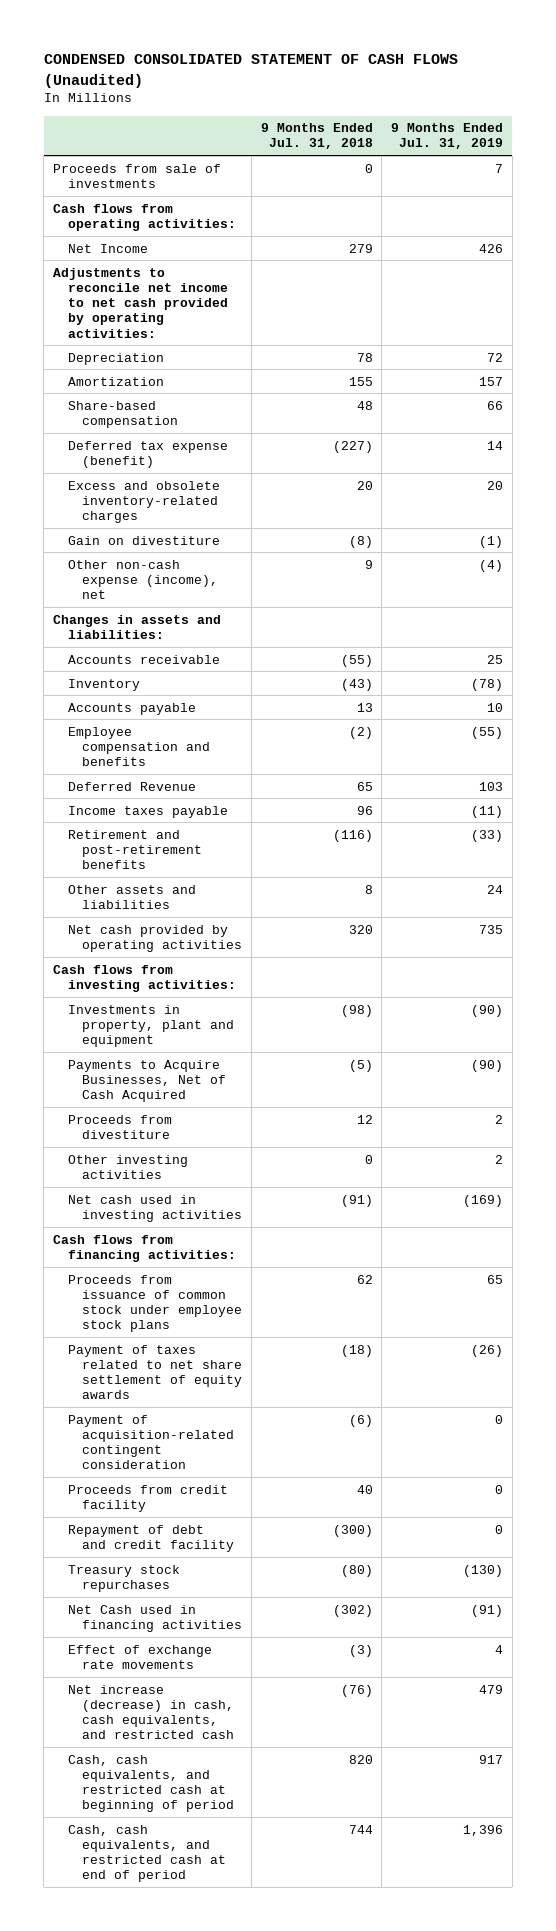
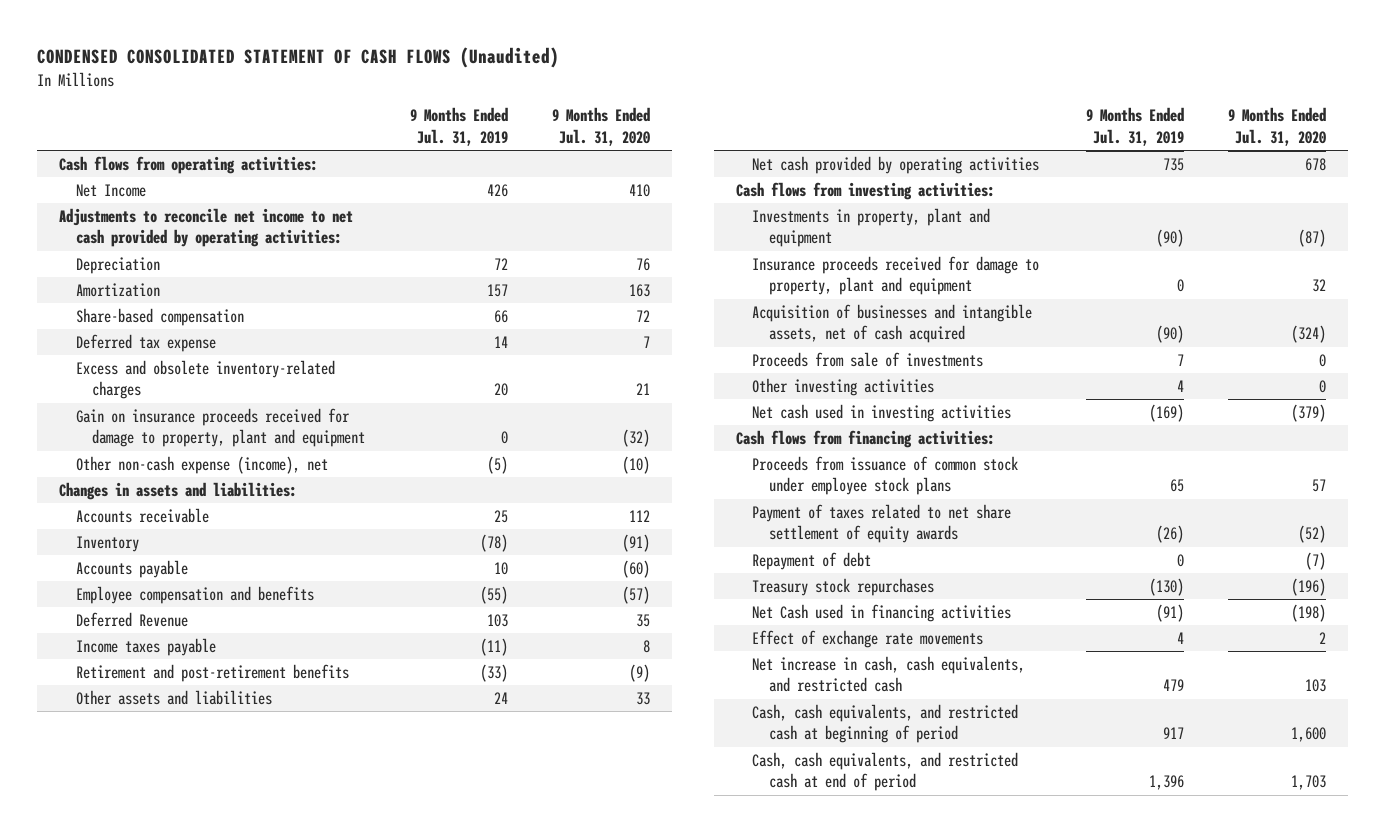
- | 9 Months Ended Jul. 31, 2018 | 9 Months Ended Jul. 31, 2019
+ | 9 Months Ended Jul. 31, 2019 | 9 Months Ended Jul. 31, 2020
- Deferred tax expense (benefit) | (227) | 14
+ Deferred tax expense | 14 | 7
- Gain on divestiture | (8) | (1)
- Other non-cash expense (income), net | 9 | (4)
+ Gain on insurance proceeds received for damage to property, plant and equipment | 0 | (32)
+ Other non-cash expense (income), net | (5) | (10)
- Payments to Acquire Businesses, Net of Cash Acquired | (5) | (90)
- Proceeds from divestiture | 12 | 2
- Other investing activities | 0 | 2
+ Insurance proceeds received for damage to property, plant and equipment | 0 | 32
+ Acquisition of businesses and intangible assets, net of cash acquired | (90) | (324)
moved down: Proceeds from sale of investments | 7 | 0
+ Other investing activities | 4 | 0
- Payment of acquisition-related contingent consideration | (6) | 0
- Proceeds from credit facility | 40 | 0
- Repayment of debt and credit facility | (300) | 0
+ Repayment of debt | 0 | (7)
- Net increase (decrease) in cash, cash equivalents, and restricted cash | (76) | 479
+ Net increase in cash, cash equivalents, and restricted cash | 479 | 103

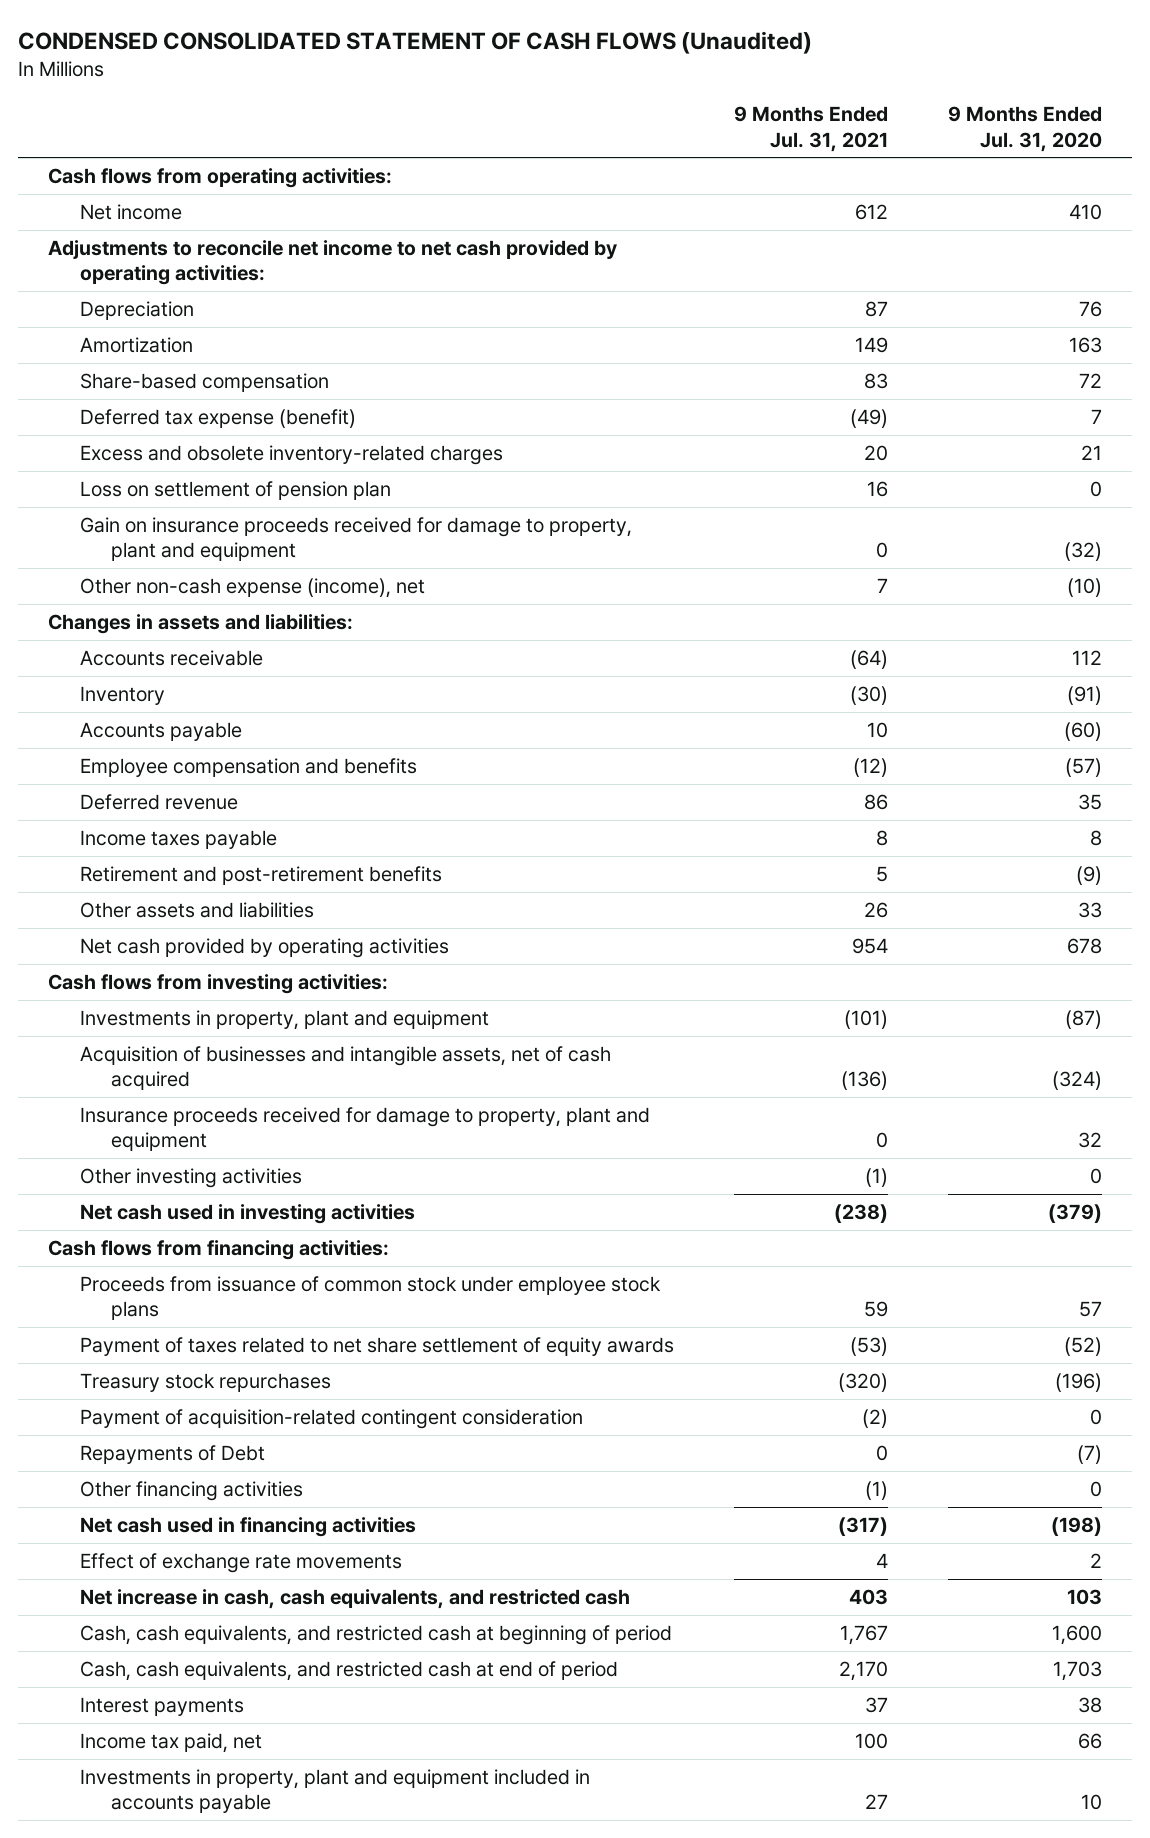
- | 9 Months Ended Jul. 31, 2019 | 9 Months Ended Jul. 31, 2020
+ | 9 Months Ended Jul. 31, 2021 | 9 Months Ended Jul. 31, 2020
- Net Income | 426 | 410
+ Net income | 612 | 410
- Deferred tax expense | 14 | 7
+ Deferred tax expense (benefit) | (49) | 7
+ Loss on settlement of pension plan | 16 | 0
- Deferred Revenue | 103 | 35
+ Deferred revenue | 86 | 35
- Proceeds from sale of investments | 7 | 0
moved down: Insurance proceeds received for damage to property, plant and equipment | 0 | 32
- Repayment of debt | 0 | (7)
- Net Cash used in financing activities | (91) | (198)
+ Payment of acquisition-related contingent consideration | (2) | 0
+ Repayments of Debt | 0 | (7)
+ Other financing activities | (1) | 0
+ Net cash used in financing activities | (317) | (198)
+ Interest payments | 37 | 38
+ Income tax paid, net | 100 | 66
+ Investments in property, plant and equipment included in accounts payable | 27 | 10

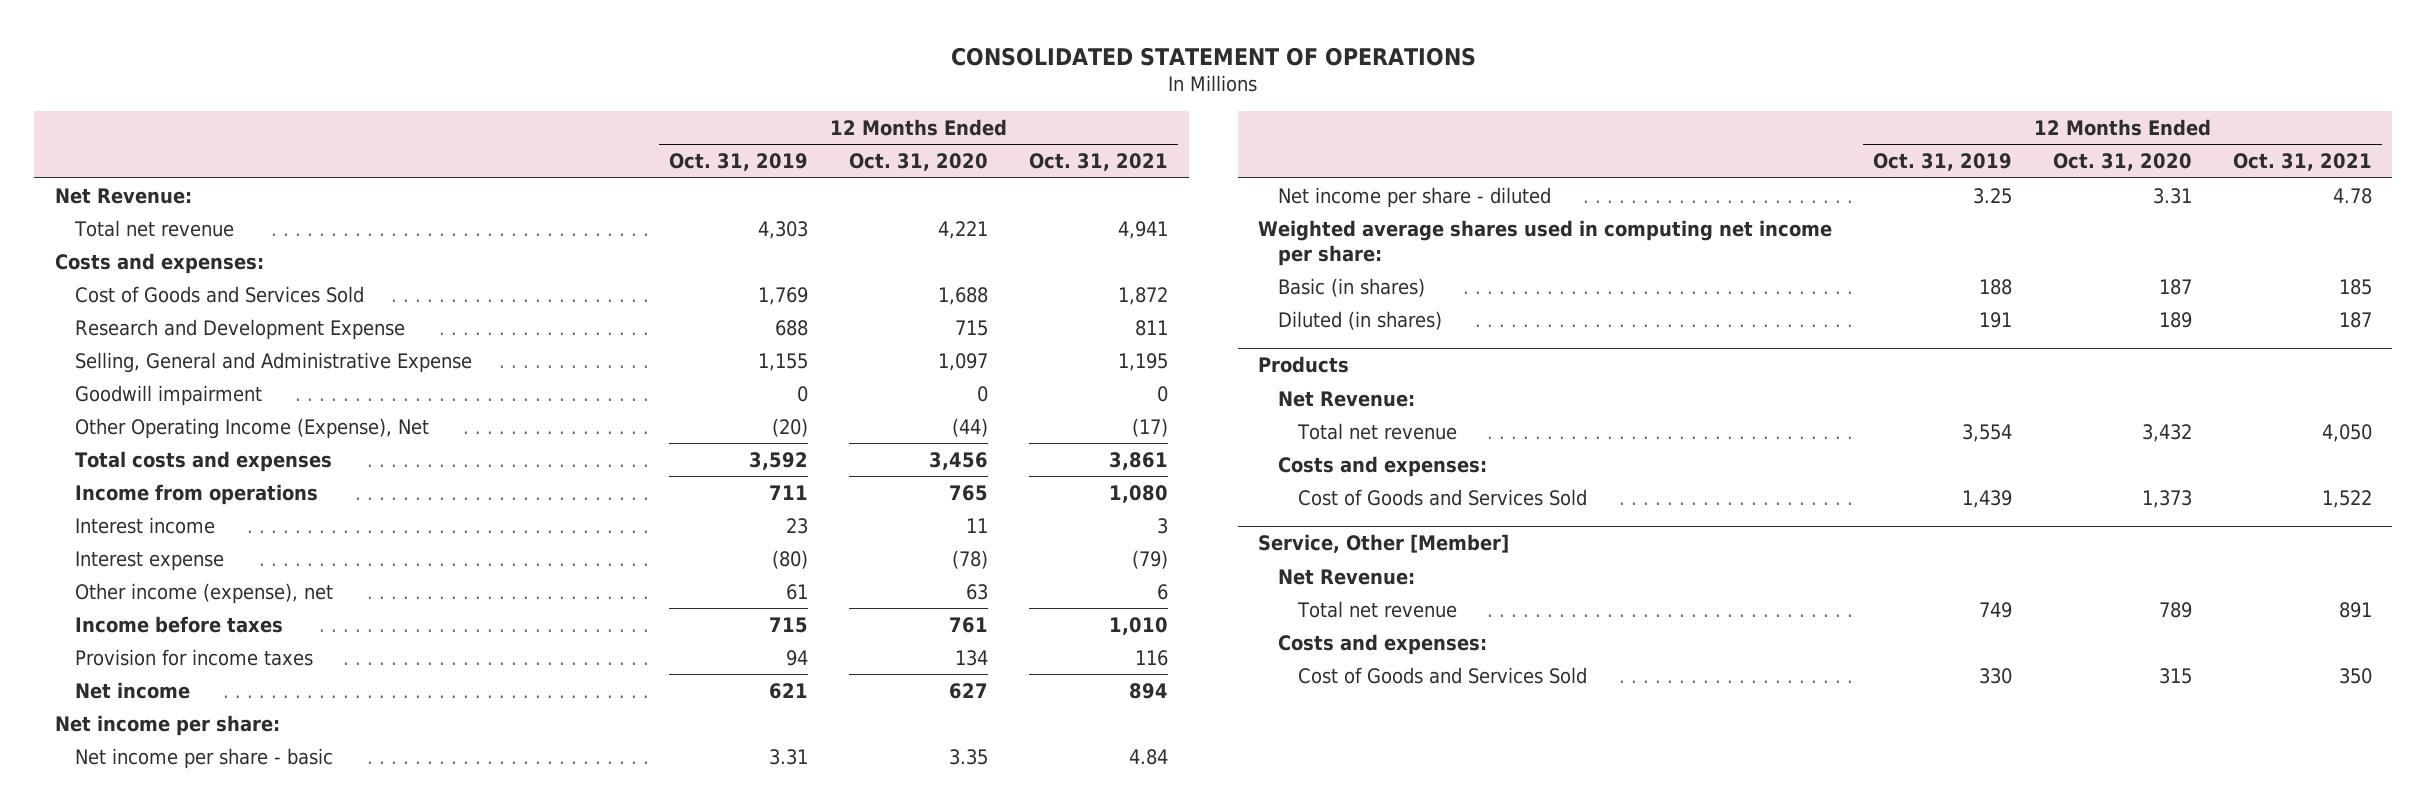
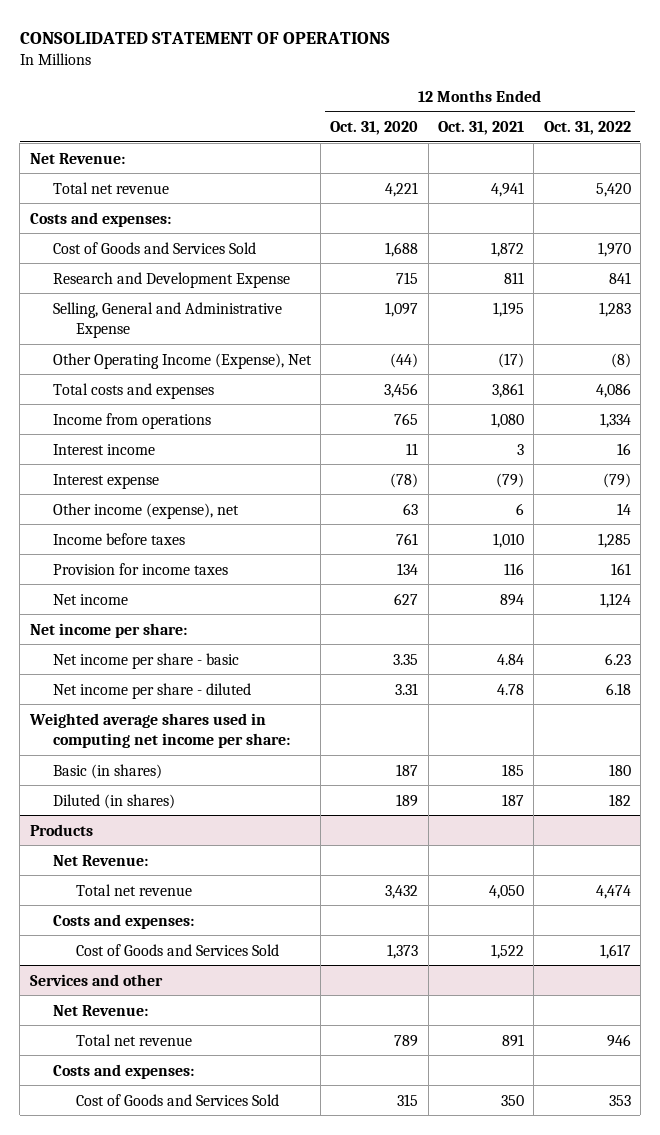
- | 12 Months Ended Oct. 31, 2019 | 12 Months Ended Oct. 31, 2020 | 12 Months Ended Oct. 31, 2021
+ | 12 Months Ended Oct. 31, 2020 | 12 Months Ended Oct. 31, 2021 | 12 Months Ended Oct. 31, 2022
- Goodwill impairment | 0 | 0 | 0
- Service, Other [Member]
+ Services and other

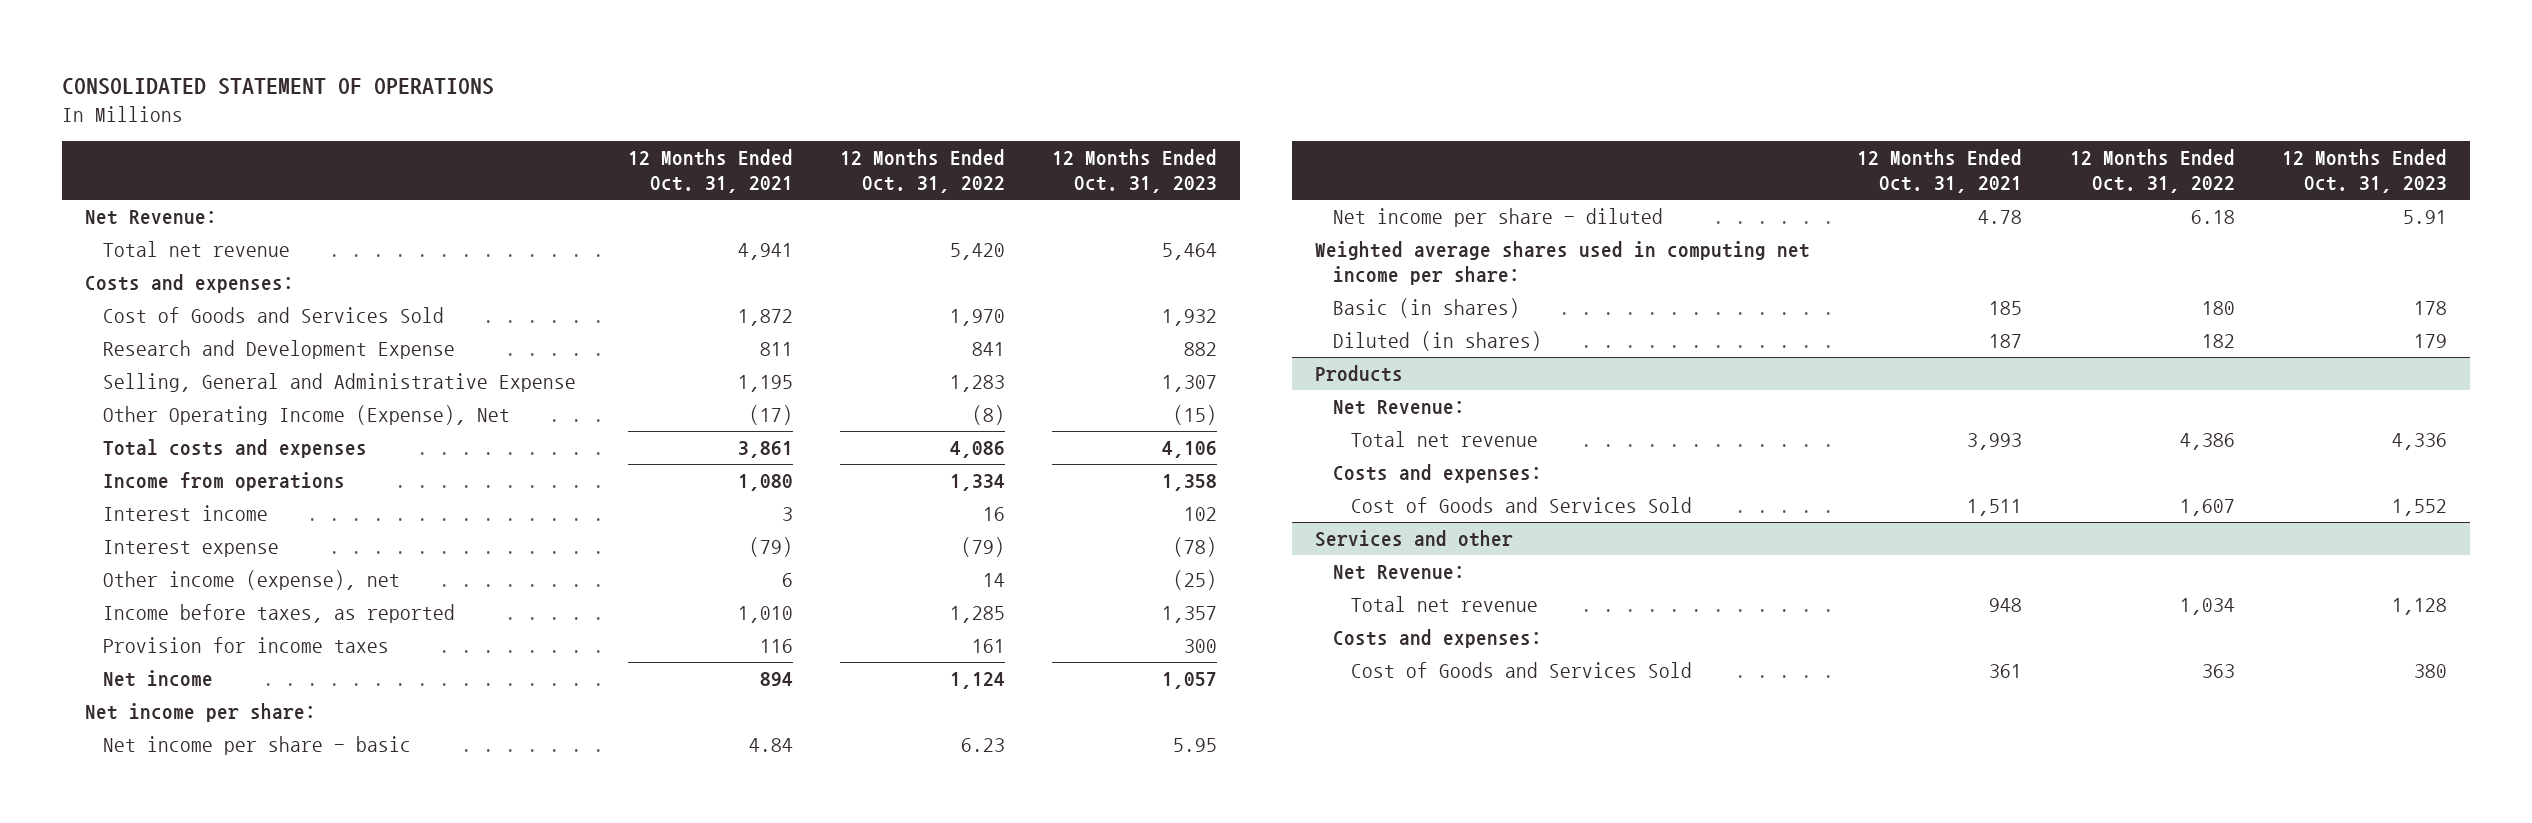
- | 12 Months Ended Oct. 31, 2020 | 12 Months Ended Oct. 31, 2021 | 12 Months Ended Oct. 31, 2022
+ | 12 Months Ended Oct. 31, 2021 | 12 Months Ended Oct. 31, 2022 | 12 Months Ended Oct. 31, 2023
- Income before taxes | 761 | 1,010 | 1,285
+ Income before taxes, as reported | 1,010 | 1,285 | 1,357
@ Products
- Total net revenue | 3,432 | 4,050 | 4,474
+ Total net revenue | 3,993 | 4,386 | 4,336
- Cost of Goods and Services Sold | 1,373 | 1,522 | 1,617
+ Cost of Goods and Services Sold | 1,511 | 1,607 | 1,552
@ Services and other
- Total net revenue | 789 | 891 | 946
+ Total net revenue | 948 | 1,034 | 1,128
- Cost of Goods and Services Sold | 315 | 350 | 353
+ Cost of Goods and Services Sold | 361 | 363 | 380

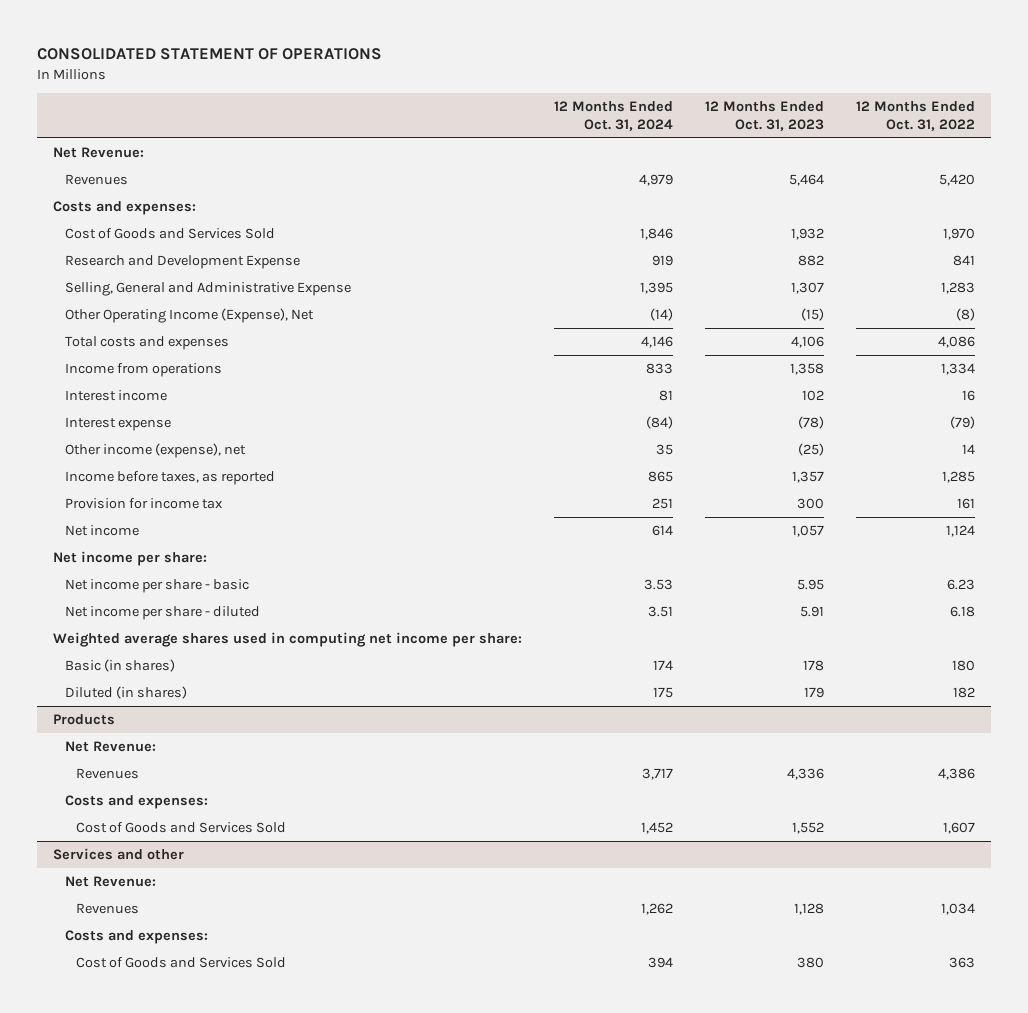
- | 12 Months Ended Oct. 31, 2021 | 12 Months Ended Oct. 31, 2022 | 12 Months Ended Oct. 31, 2023
+ | 12 Months Ended Oct. 31, 2024 | 12 Months Ended Oct. 31, 2023 | 12 Months Ended Oct. 31, 2022
- Total net revenue | 4,941 | 5,420 | 5,464
+ Revenues | 4,979 | 5,464 | 5,420
- Provision for income taxes | 116 | 161 | 300
+ Provision for income tax | 251 | 300 | 161
@ Products
- Total net revenue | 3,993 | 4,386 | 4,336
+ Revenues | 3,717 | 4,336 | 4,386
@ Services and other
- Total net revenue | 948 | 1,034 | 1,128
+ Revenues | 1,262 | 1,128 | 1,034

